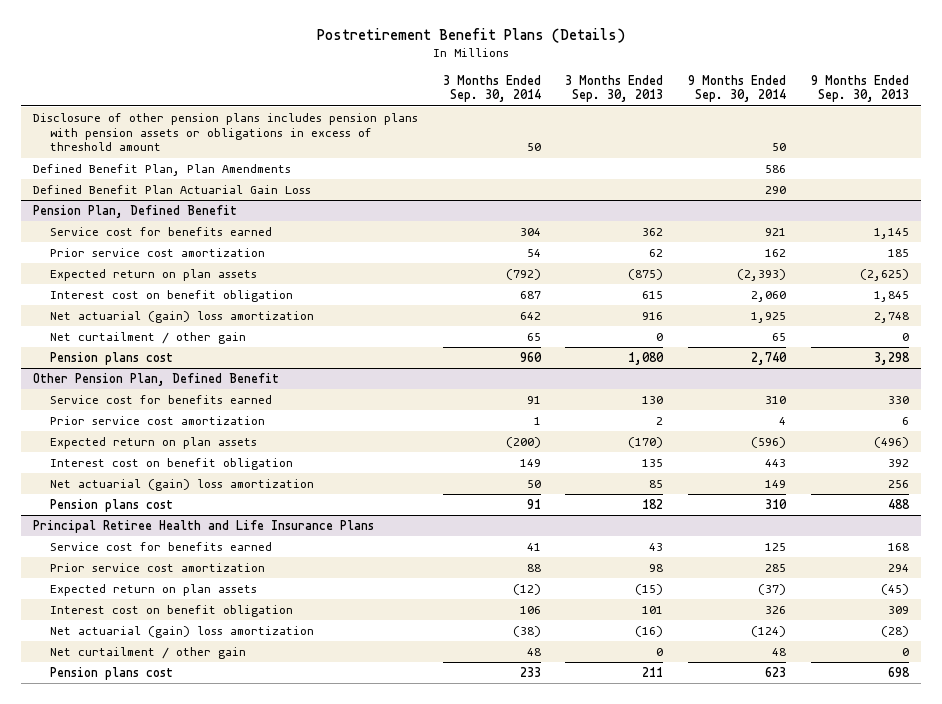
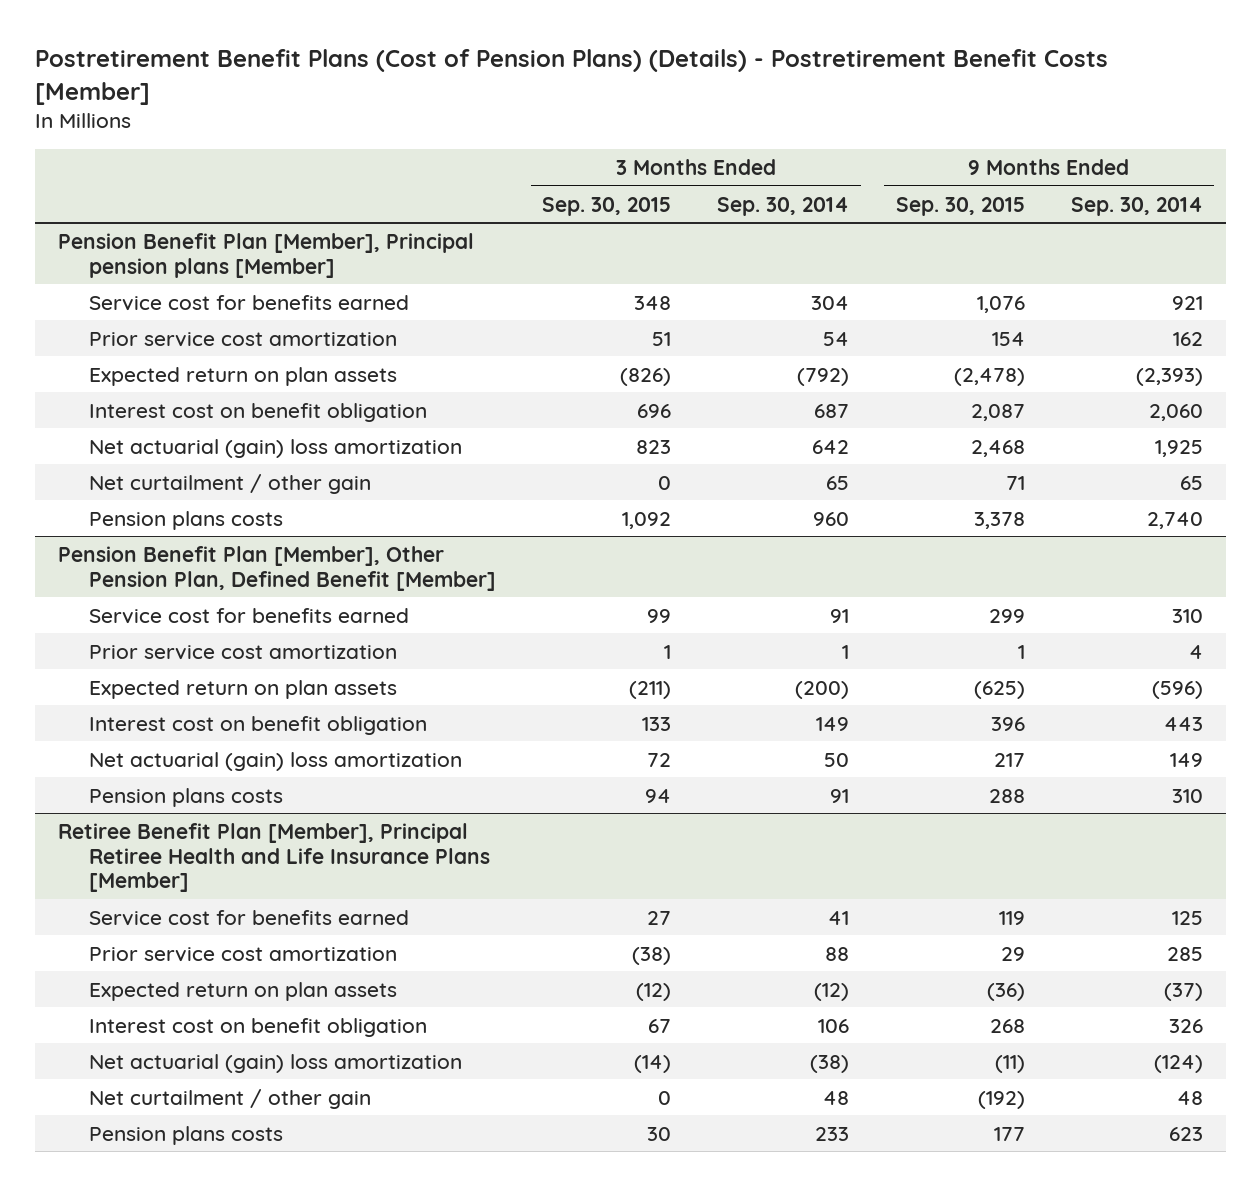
- Postretirement Benefit Plans (Details)
+ Postretirement Benefit Plans (Cost of Pension Plans) (Details) - Postretirement Benefit Costs [Member]
- | 3 Months Ended Sep. 30, 2014 | 3 Months Ended Sep. 30, 2013 | 9 Months Ended Sep. 30, 2014 | 9 Months Ended Sep. 30, 2013
+ | 3 Months Ended Sep. 30, 2015 | 3 Months Ended Sep. 30, 2014 | 9 Months Ended Sep. 30, 2015 | 9 Months Ended Sep. 30, 2014
- Disclosure of other pension plans includes pension plans with pension assets or obligations in excess of threshold amount | 50 | | 50 |
- Defined Benefit Plan, Plan Amendments | | | 586 |
- Defined Benefit Plan Actuarial Gain Loss | | | 290 |
- Pension Plan, Defined Benefit
+ Pension Benefit Plan [Member], Principal pension plans [Member]
- Pension plans cost | 960 | 1,080 | 2,740 | 3,298
- Other Pension Plan, Defined Benefit
+ Pension plans costs | 1,092 | 960 | 3,378 | 2,740
+ Pension Benefit Plan [Member], Other Pension Plan, Defined Benefit [Member]
- Pension plans cost | 91 | 182 | 310 | 488
- Principal Retiree Health and Life Insurance Plans
+ Pension plans costs | 94 | 91 | 288 | 310
+ Retiree Benefit Plan [Member], Principal Retiree Health and Life Insurance Plans [Member]
- Pension plans cost | 233 | 211 | 623 | 698
+ Pension plans costs | 30 | 233 | 177 | 623

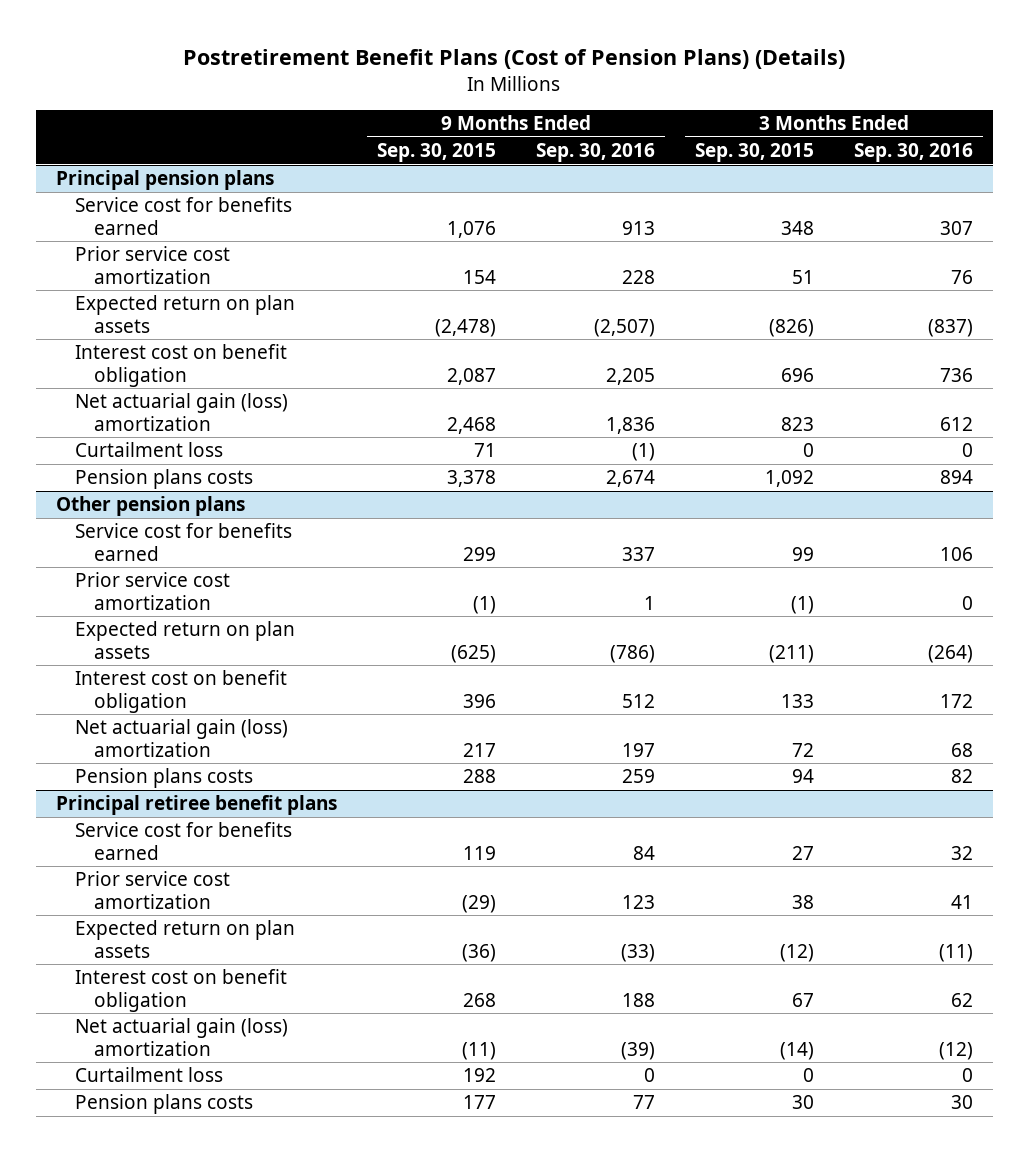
- Postretirement Benefit Plans (Cost of Pension Plans) (Details) - Postretirement Benefit Costs [Member]
+ Postretirement Benefit Plans (Cost of Pension Plans) (Details)
- | 3 Months Ended Sep. 30, 2015 | 3 Months Ended Sep. 30, 2014 | 9 Months Ended Sep. 30, 2015 | 9 Months Ended Sep. 30, 2014
+ | 9 Months Ended Sep. 30, 2015 | 9 Months Ended Sep. 30, 2016 | 3 Months Ended Sep. 30, 2015 | 3 Months Ended Sep. 30, 2016
- Pension Benefit Plan [Member], Principal pension plans [Member]
+ Principal pension plans
- Net actuarial (gain) loss amortization | 823 | 642 | 2,468 | 1,925
- Net curtailment / other gain | 0 | 65 | 71 | 65
+ Net actuarial gain (loss) amortization | 2,468 | 1,836 | 823 | 612
+ Curtailment loss | 71 | (1) | 0 | 0
- Pension Benefit Plan [Member], Other Pension Plan, Defined Benefit [Member]
+ Other pension plans
- Prior service cost amortization | 1 | 1 | 1 | 4
+ Prior service cost amortization | (1) | 1 | (1) | 0
- Net actuarial (gain) loss amortization | 72 | 50 | 217 | 149
+ Net actuarial gain (loss) amortization | 217 | 197 | 72 | 68
- Retiree Benefit Plan [Member], Principal Retiree Health and Life Insurance Plans [Member]
+ Principal retiree benefit plans
- Prior service cost amortization | (38) | 88 | 29 | 285
+ Prior service cost amortization | (29) | 123 | 38 | 41
- Net actuarial (gain) loss amortization | (14) | (38) | (11) | (124)
- Net curtailment / other gain | 0 | 48 | (192) | 48
+ Net actuarial gain (loss) amortization | (11) | (39) | (14) | (12)
+ Curtailment loss | 192 | 0 | 0 | 0

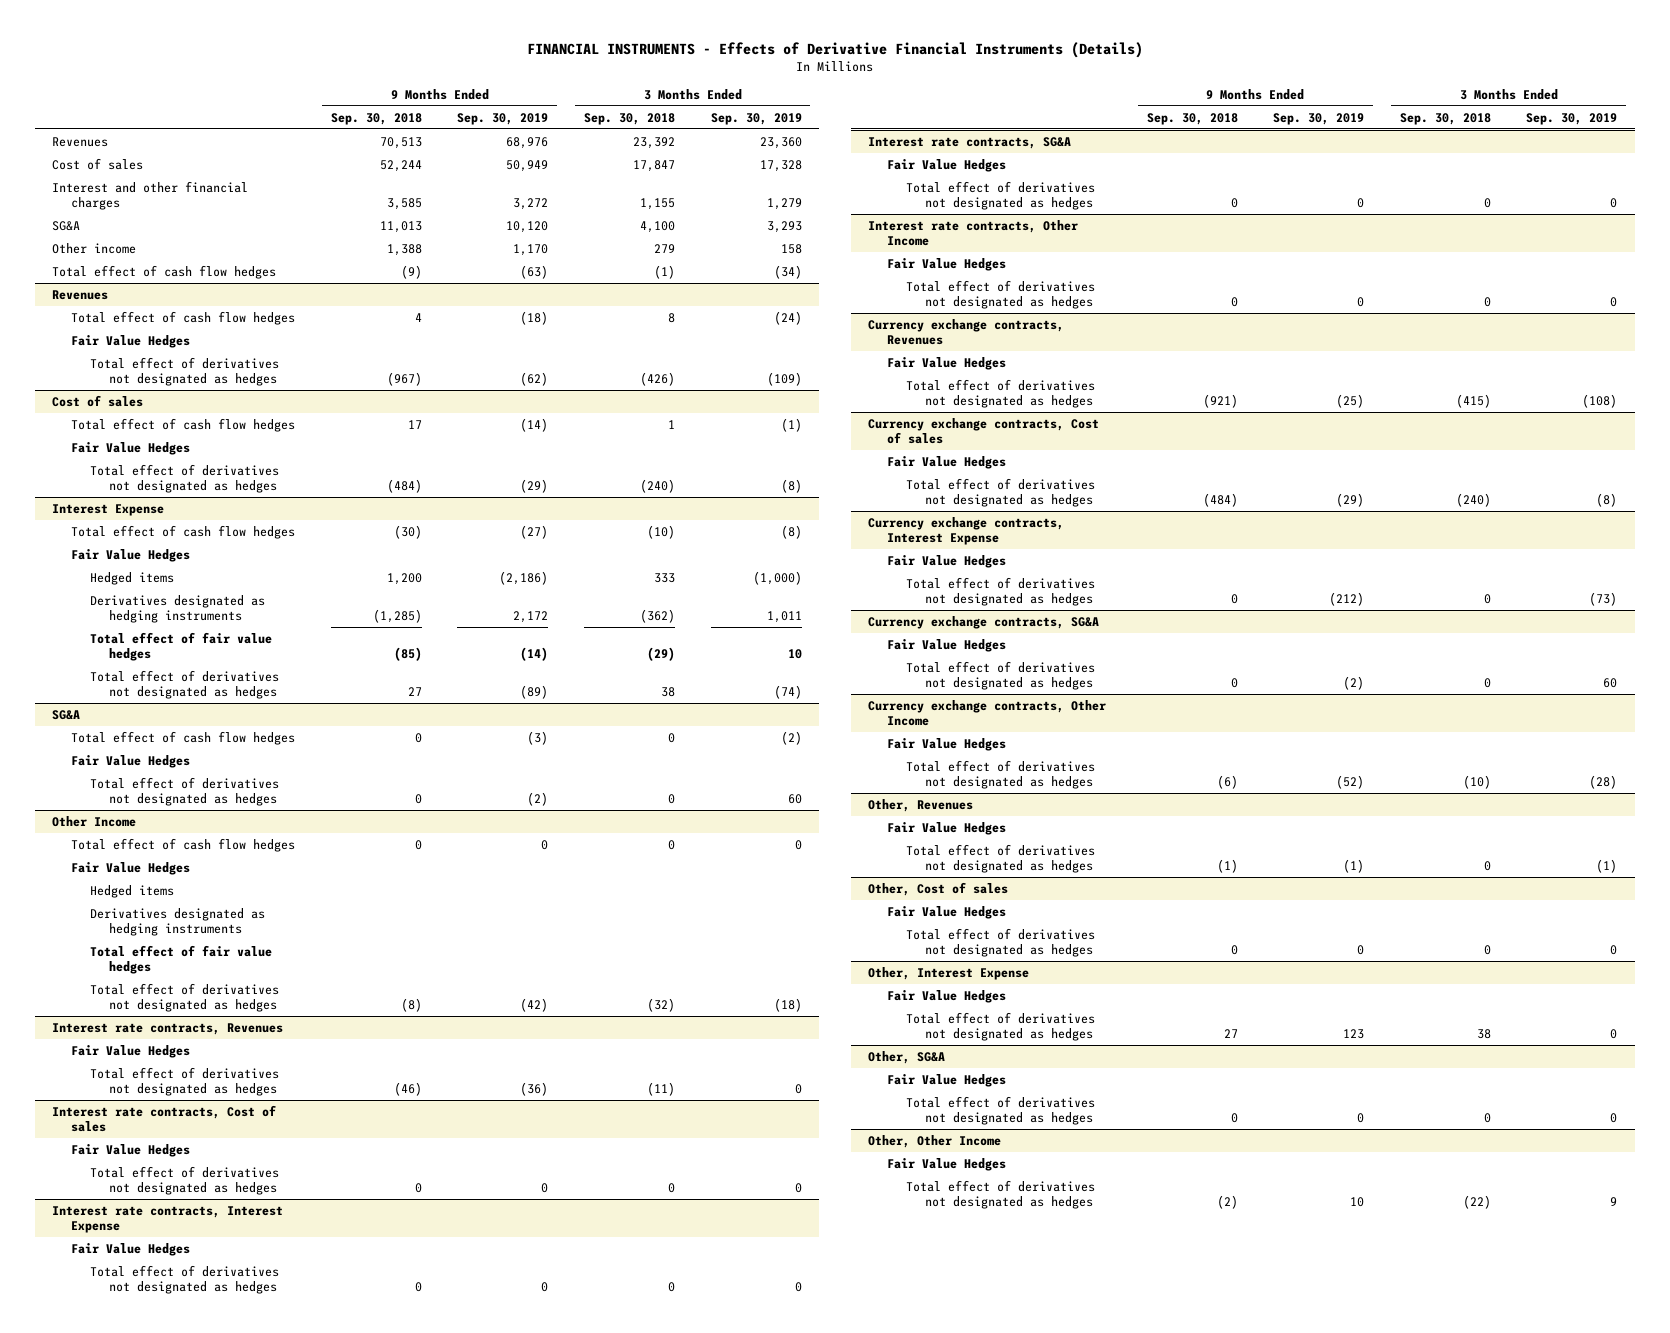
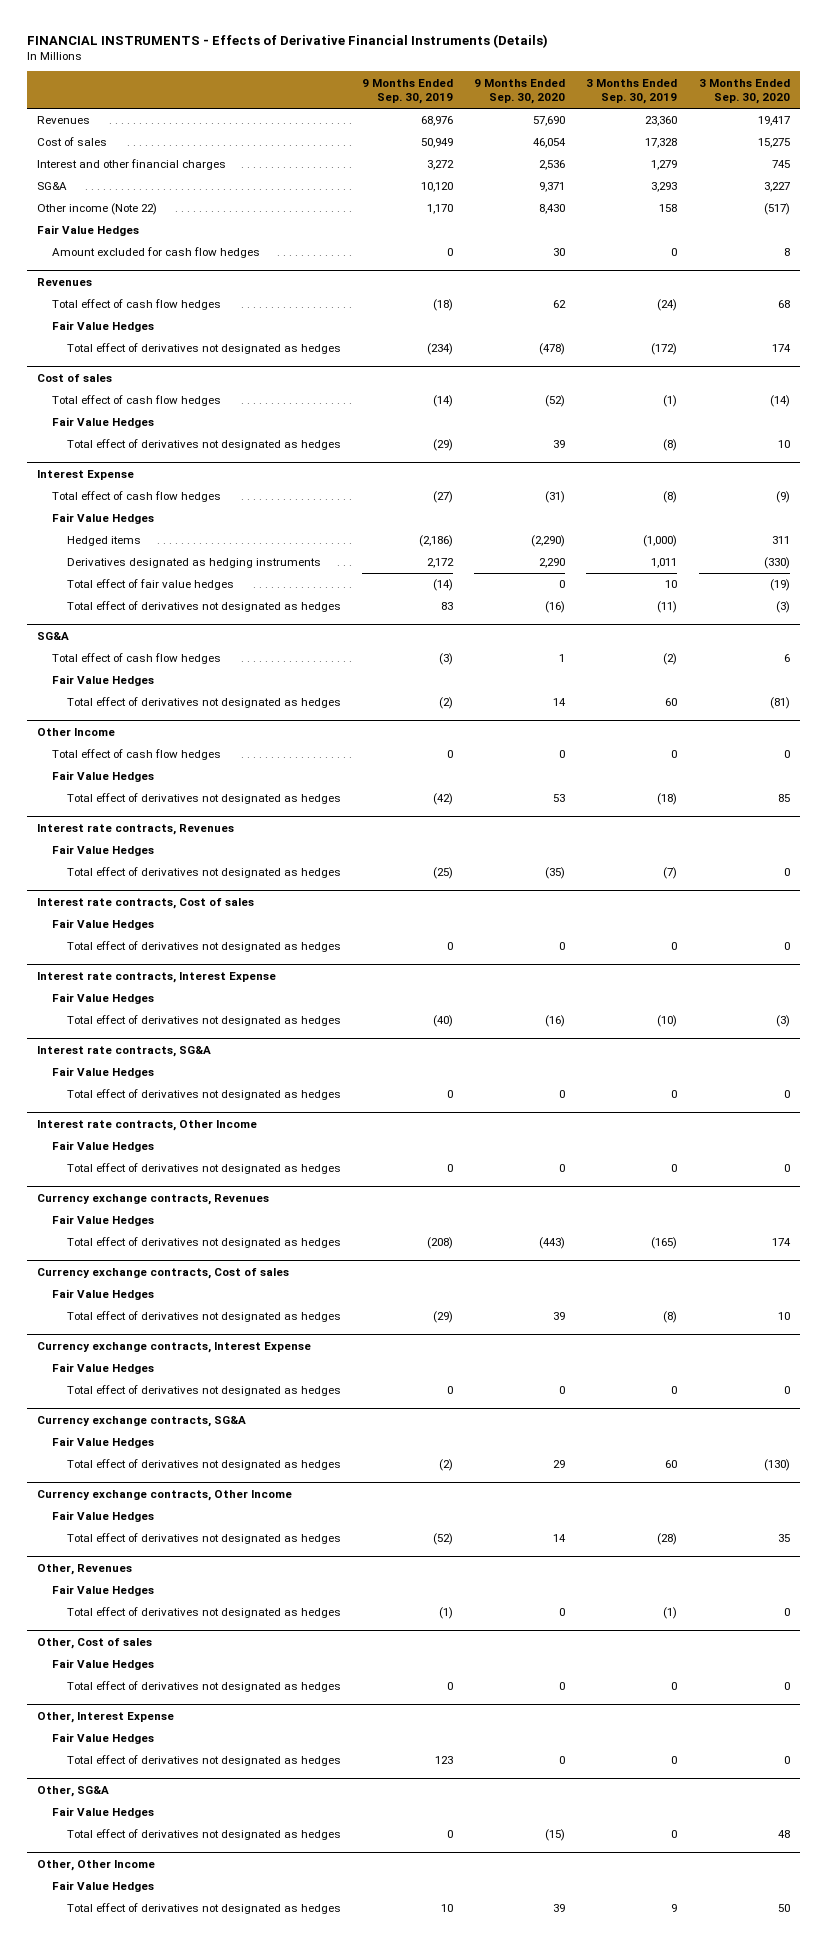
- | 9 Months Ended Sep. 30, 2018 | 9 Months Ended Sep. 30, 2019 | 3 Months Ended Sep. 30, 2018 | 3 Months Ended Sep. 30, 2019
+ | 9 Months Ended Sep. 30, 2019 | 9 Months Ended Sep. 30, 2020 | 3 Months Ended Sep. 30, 2019 | 3 Months Ended Sep. 30, 2020
- Other income | 1,388 | 1,170 | 279 | 158
- Total effect of cash flow hedges | (9) | (63) | (1) | (34)
+ Other income (Note 22) | 1,170 | 8,430 | 158 | (517)
+ Fair Value Hedges
+ Amount excluded for cash flow hedges | 0 | 30 | 0 | 8
@ Revenues
- Total effect of derivatives not designated as hedges | (967) | (62) | (426) | (109)
+ Total effect of derivatives not designated as hedges | (234) | (478) | (172) | 174
@ Interest Expense
- Total effect of derivatives not designated as hedges | 27 | (89) | 38 | (74)
+ Total effect of derivatives not designated as hedges | 83 | (16) | (11) | (3)
@ Other Income
- Hedged items
- Derivatives designated as hedging instruments
- Total effect of fair value hedges
@ Interest rate contracts, Revenues
- Total effect of derivatives not designated as hedges | (46) | (36) | (11) | 0
+ Total effect of derivatives not designated as hedges | (25) | (35) | (7) | 0
@ Interest rate contracts, Interest Expense
- Total effect of derivatives not designated as hedges | 0 | 0 | 0 | 0
+ Total effect of derivatives not designated as hedges | (40) | (16) | (10) | (3)
@ Currency exchange contracts, Revenues
- Total effect of derivatives not designated as hedges | (921) | (25) | (415) | (108)
+ Total effect of derivatives not designated as hedges | (208) | (443) | (165) | 174
@ Currency exchange contracts, Interest Expense
- Total effect of derivatives not designated as hedges | 0 | (212) | 0 | (73)
+ Total effect of derivatives not designated as hedges | 0 | 0 | 0 | 0

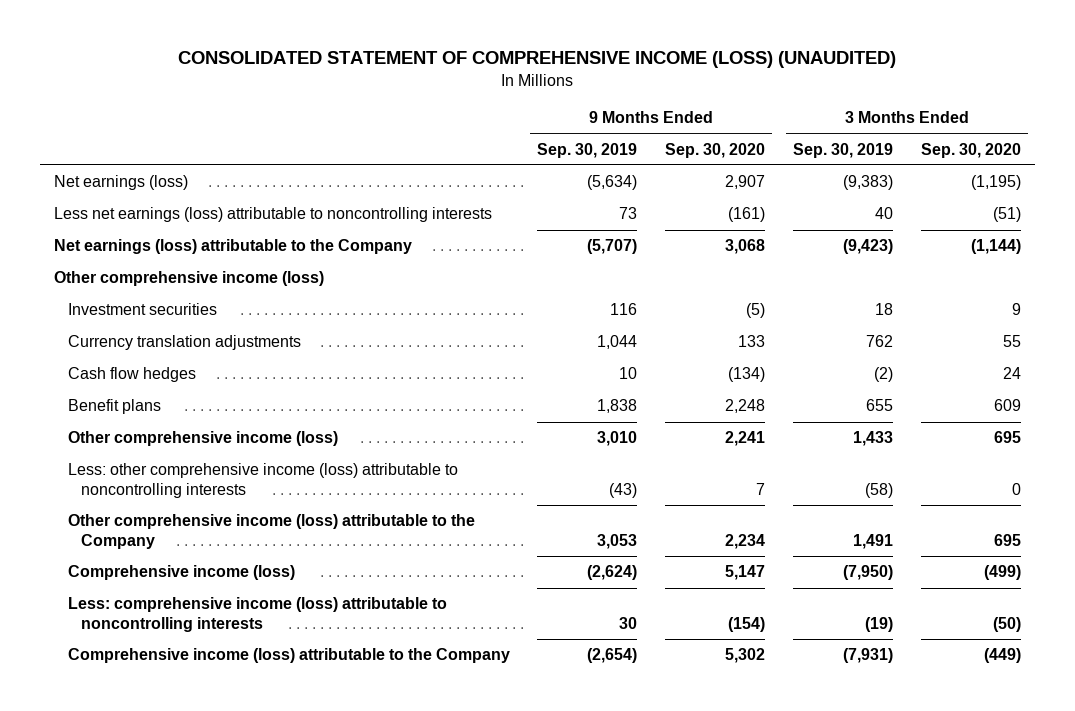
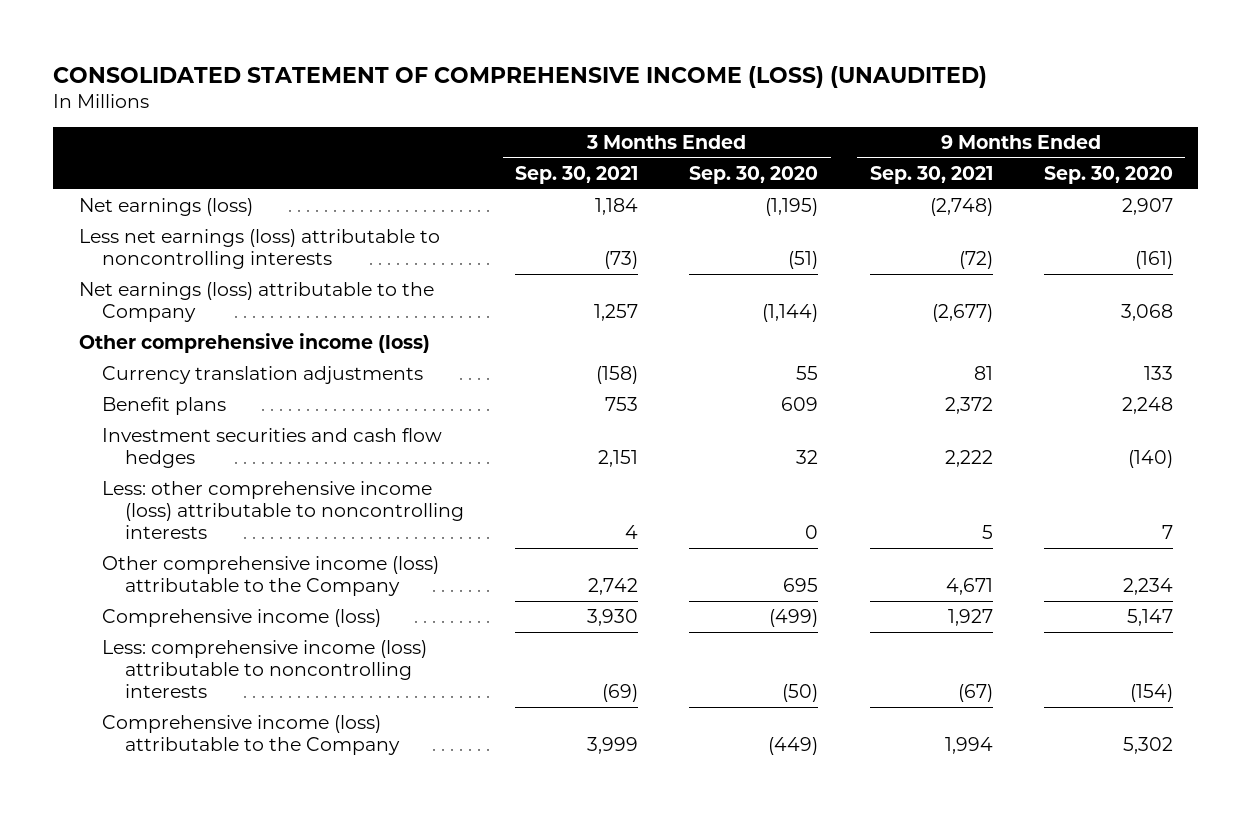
- | 9 Months Ended Sep. 30, 2019 | 9 Months Ended Sep. 30, 2020 | 3 Months Ended Sep. 30, 2019 | 3 Months Ended Sep. 30, 2020
+ | 3 Months Ended Sep. 30, 2021 | 3 Months Ended Sep. 30, 2020 | 9 Months Ended Sep. 30, 2021 | 9 Months Ended Sep. 30, 2020
- Investment securities | 116 | (5) | 18 | 9
- Cash flow hedges | 10 | (134) | (2) | 24
- Other comprehensive income (loss) | 3,010 | 2,241 | 1,433 | 695
+ Investment securities and cash flow hedges | 2,151 | 32 | 2,222 | (140)

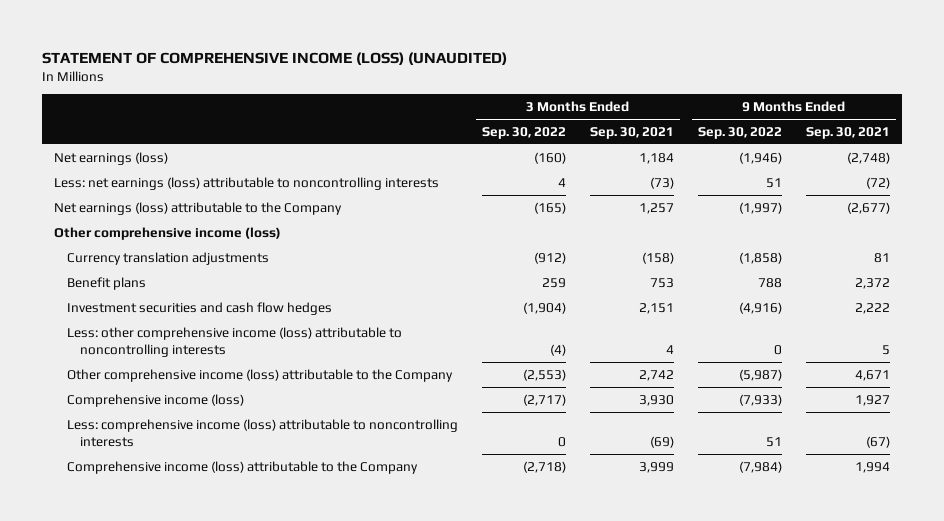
- CONSOLIDATED STATEMENT OF COMPREHENSIVE INCOME (LOSS) (UNAUDITED)
+ STATEMENT OF COMPREHENSIVE INCOME (LOSS) (UNAUDITED)
- | 3 Months Ended Sep. 30, 2021 | 3 Months Ended Sep. 30, 2020 | 9 Months Ended Sep. 30, 2021 | 9 Months Ended Sep. 30, 2020
+ | 3 Months Ended Sep. 30, 2022 | 3 Months Ended Sep. 30, 2021 | 9 Months Ended Sep. 30, 2022 | 9 Months Ended Sep. 30, 2021
- Less net earnings (loss) attributable to noncontrolling interests | (73) | (51) | (72) | (161)
+ Less: net earnings (loss) attributable to noncontrolling interests | 4 | (73) | 51 | (72)

